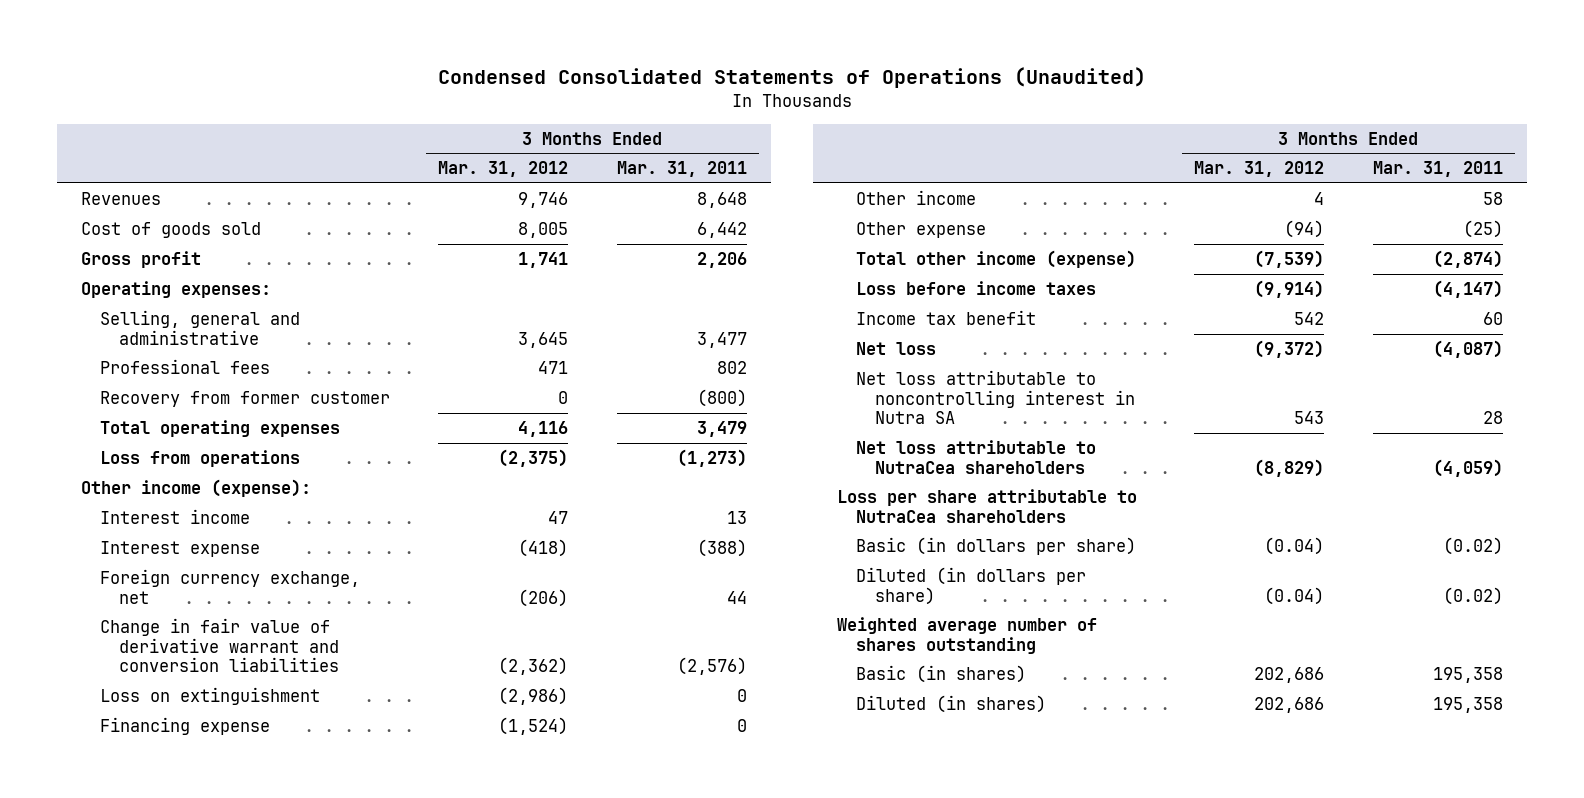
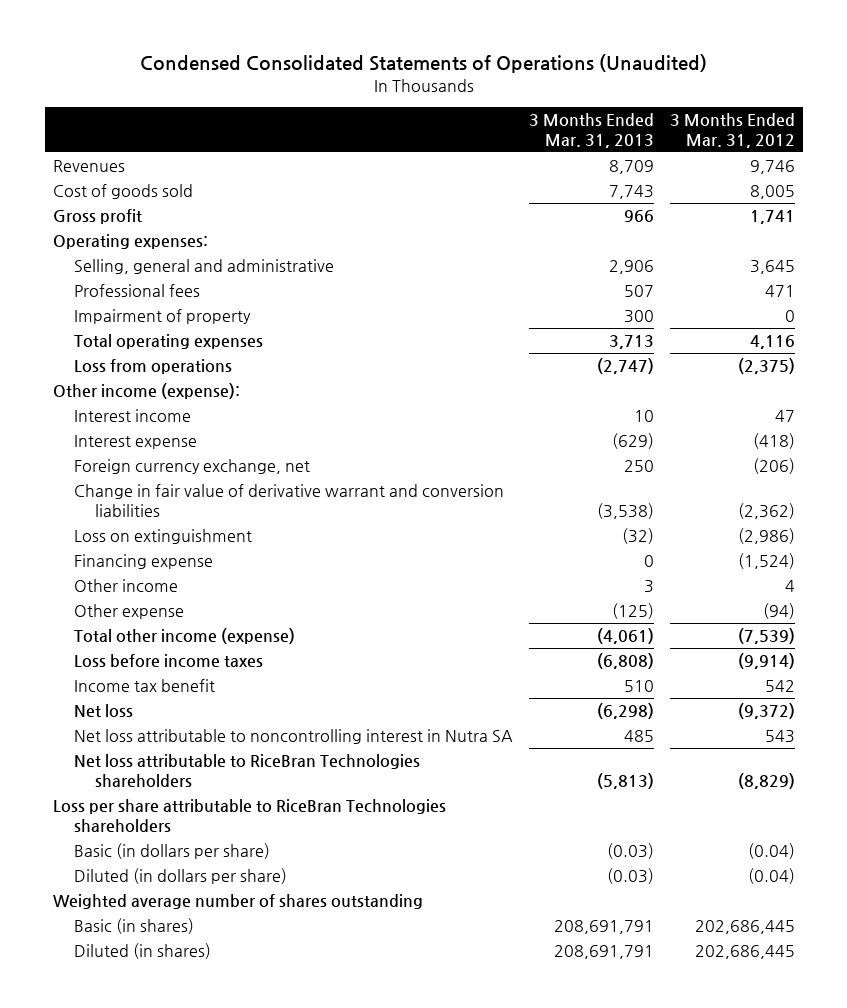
- | 3 Months Ended Mar. 31, 2012 | 3 Months Ended Mar. 31, 2011
+ | 3 Months Ended Mar. 31, 2013 | 3 Months Ended Mar. 31, 2012
- Recovery from former customer | 0 | (800)
+ Impairment of property | 300 | 0
- Net loss attributable to NutraCea shareholders | (8,829) | (4,059)
- Loss per share attributable to NutraCea shareholders
+ Net loss attributable to RiceBran Technologies shareholders | (5,813) | (8,829)
+ Loss per share attributable to RiceBran Technologies shareholders
- Basic (in shares) | 202,686 | 195,358
- Diluted (in shares) | 202,686 | 195,358
+ Basic (in shares) | 208,691,791 | 202,686,445
+ Diluted (in shares) | 208,691,791 | 202,686,445

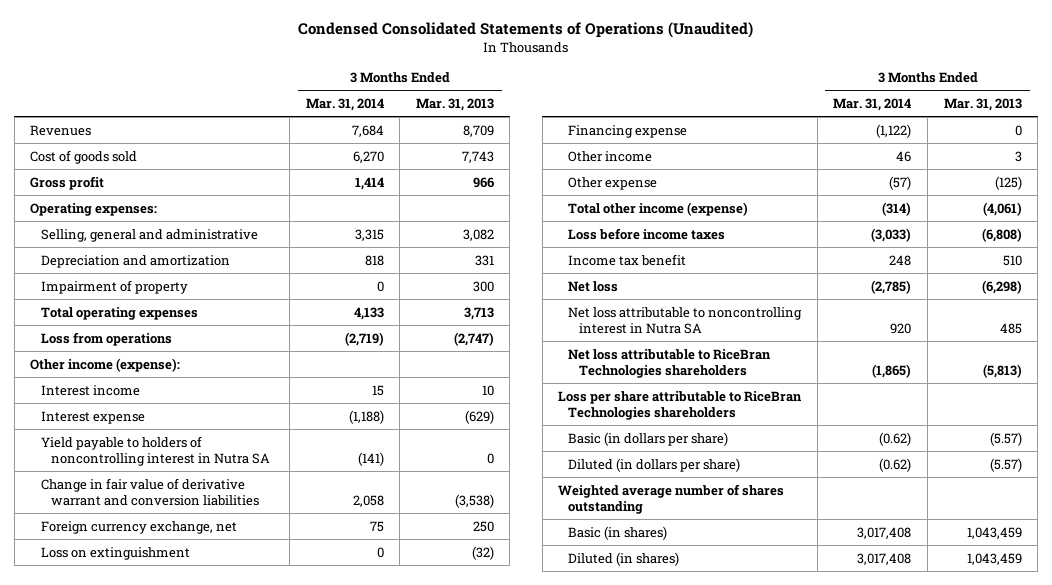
- | 3 Months Ended Mar. 31, 2013 | 3 Months Ended Mar. 31, 2012
+ | 3 Months Ended Mar. 31, 2014 | 3 Months Ended Mar. 31, 2013
- Selling, general and administrative | 2,906 | 3,645
- Professional fees | 507 | 471
+ Selling, general and administrative | 3,315 | 3,082
+ Depreciation and amortization | 818 | 331
+ Yield payable to holders of noncontrolling interest in Nutra SA | (141) | 0
moved down: Foreign currency exchange, net | 75 | 250
- Basic (in dollars per share) | (0.03) | (0.04)
- Diluted (in dollars per share) | (0.03) | (0.04)
+ Basic (in dollars per share) | (0.62) | (5.57)
+ Diluted (in dollars per share) | (0.62) | (5.57)
- Basic (in shares) | 208,691,791 | 202,686,445
- Diluted (in shares) | 208,691,791 | 202,686,445
+ Basic (in shares) | 3,017,408 | 1,043,459
+ Diluted (in shares) | 3,017,408 | 1,043,459

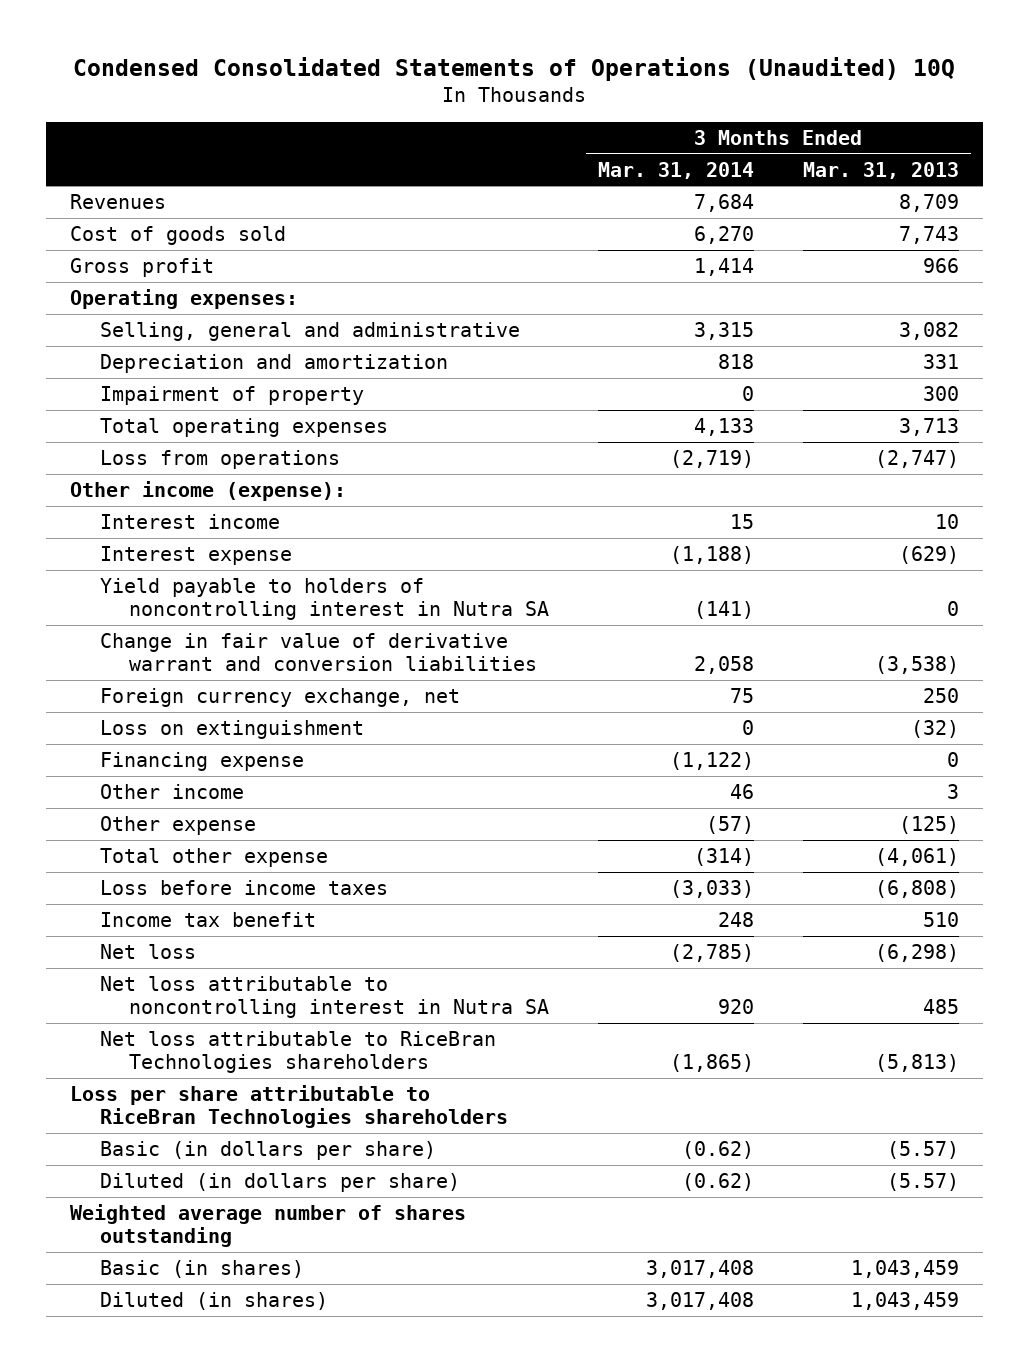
- Condensed Consolidated Statements of Operations (Unaudited)
+ Condensed Consolidated Statements of Operations (Unaudited) 10Q
- Total other income (expense) | (314) | (4,061)
+ Total other expense | (314) | (4,061)

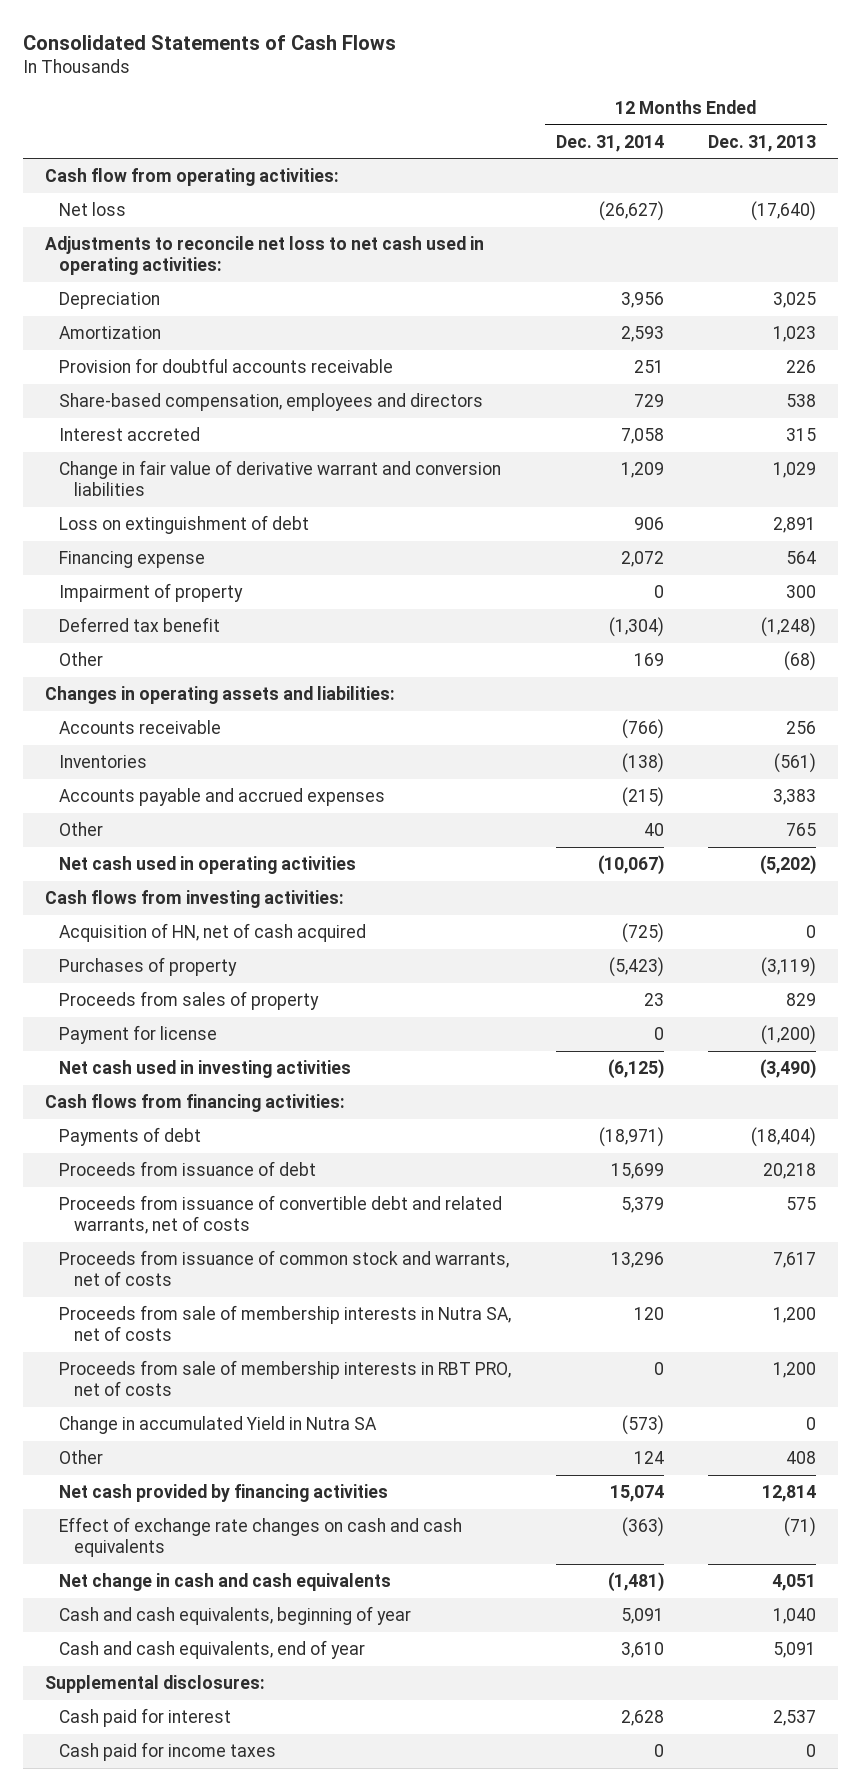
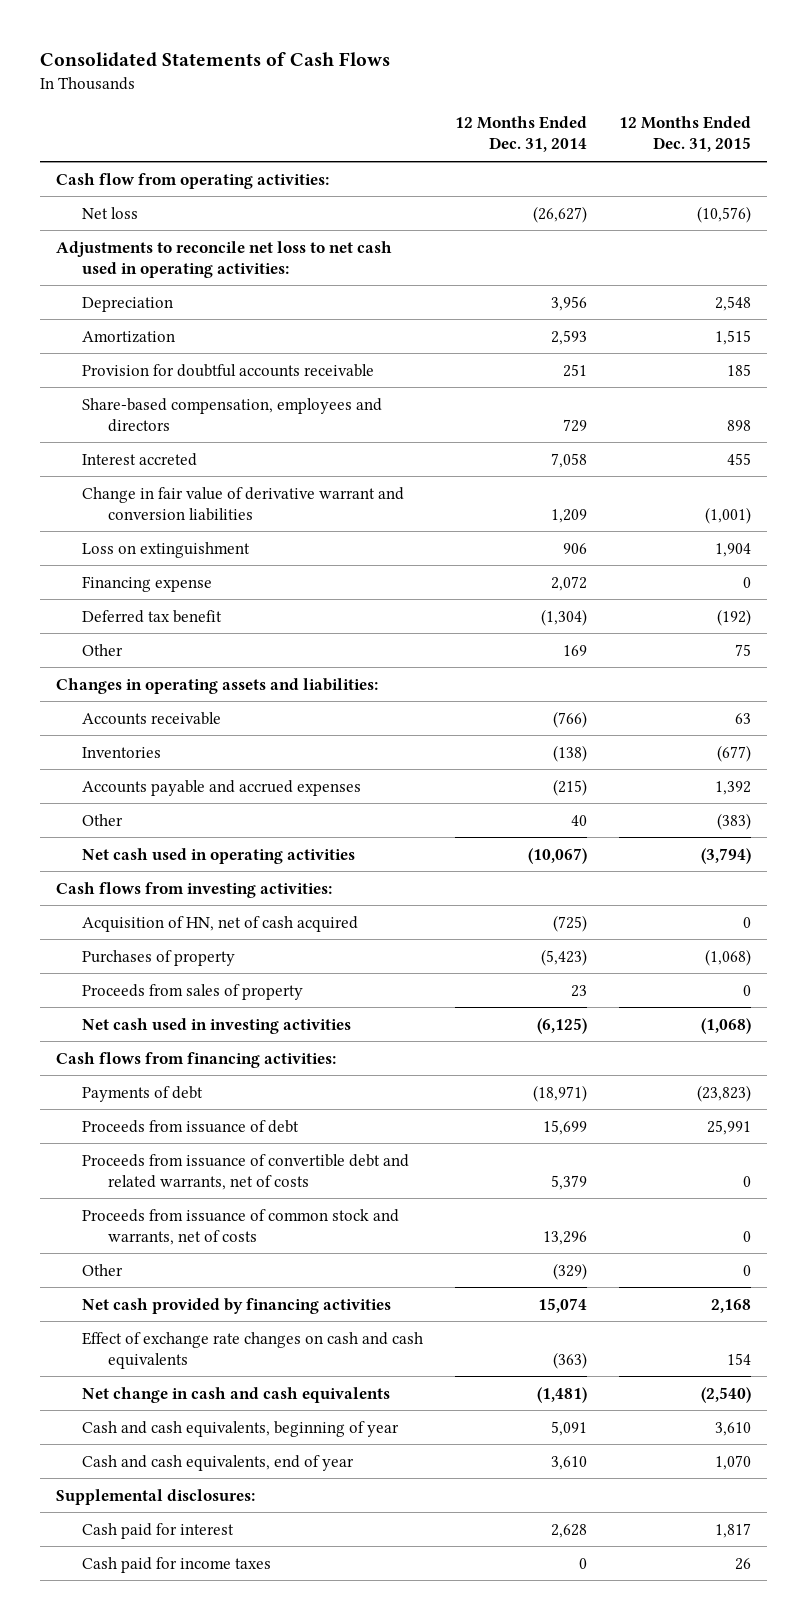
- | 12 Months Ended Dec. 31, 2014 | 12 Months Ended Dec. 31, 2013
+ | 12 Months Ended Dec. 31, 2014 | 12 Months Ended Dec. 31, 2015
- Loss on extinguishment of debt | 906 | 2,891
+ Loss on extinguishment | 906 | 1,904
- Impairment of property | 0 | 300
- Payment for license | 0 | (1,200)
- Proceeds from sale of membership interests in Nutra SA, net of costs | 120 | 1,200
- Proceeds from sale of membership interests in RBT PRO, net of costs | 0 | 1,200
- Change in accumulated Yield in Nutra SA | (573) | 0
- Other | 124 | 408
+ Other | (329) | 0

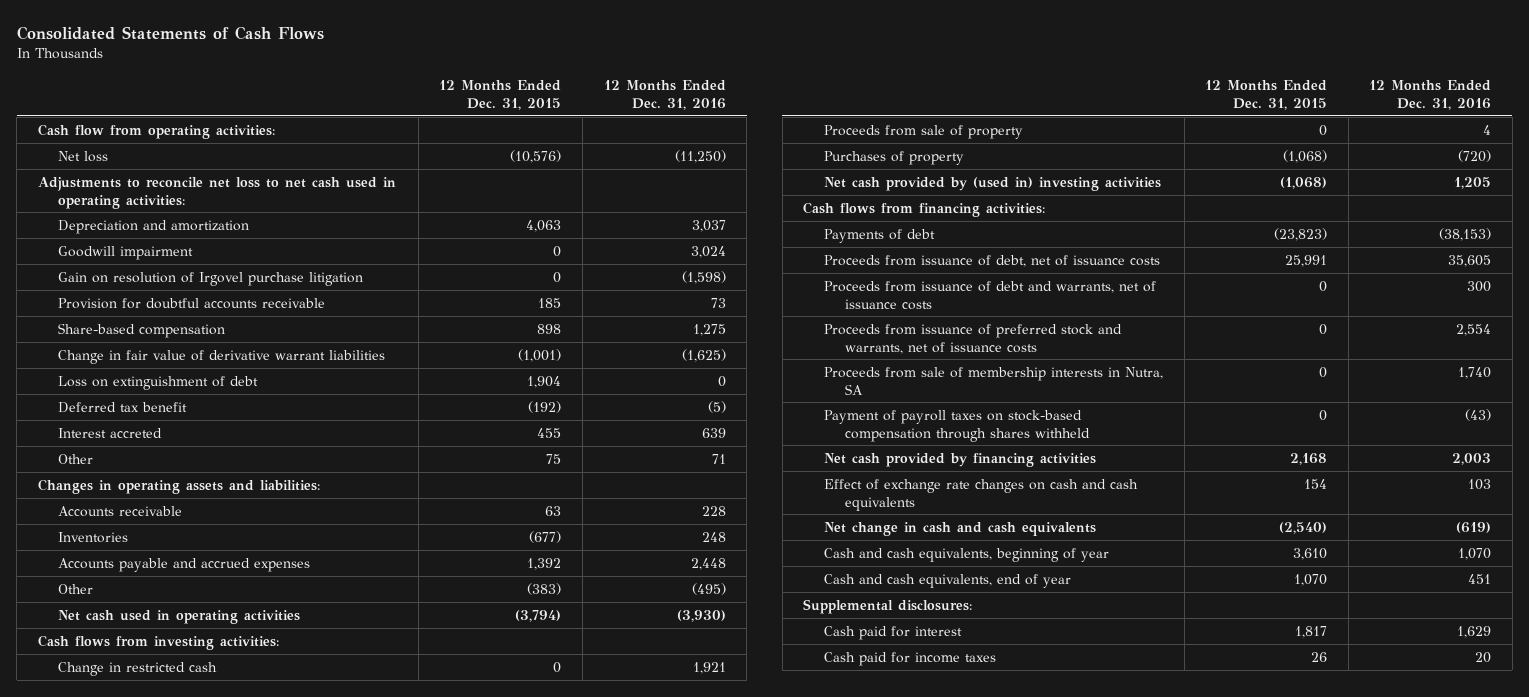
- | 12 Months Ended Dec. 31, 2014 | 12 Months Ended Dec. 31, 2015
+ | 12 Months Ended Dec. 31, 2015 | 12 Months Ended Dec. 31, 2016
- Depreciation | 3,956 | 2,548
- Amortization | 2,593 | 1,515
+ Depreciation and amortization | 4,063 | 3,037
+ Goodwill impairment | 0 | 3,024
+ Gain on resolution of Irgovel purchase litigation | 0 | (1,598)
- Share-based compensation, employees and directors | 729 | 898
- Change in fair value of derivative warrant and conversion liabilities | 1,209 | (1,001)
- Loss on extinguishment | 906 | 1,904
- Financing expense | 2,072 | 0
+ Share-based compensation | 898 | 1,275
+ Change in fair value of derivative warrant liabilities | (1,001) | (1,625)
+ Loss on extinguishment of debt | 1,904 | 0
moved down: Interest accreted | 455 | 639
- Acquisition of HN, net of cash acquired | (725) | 0
+ Change in restricted cash | 0 | 1,921
+ Proceeds from sale of property | 0 | 4
- Proceeds from sales of property | 23 | 0
- Net cash used in investing activities | (6,125) | (1,068)
+ Net cash provided by (used in) investing activities | (1,068) | 1,205
- Proceeds from issuance of debt | 15,699 | 25,991
- Proceeds from issuance of convertible debt and related warrants, net of costs | 5,379 | 0
- Proceeds from issuance of common stock and warrants, net of costs | 13,296 | 0
- Other | (329) | 0
+ Proceeds from issuance of debt, net of issuance costs | 25,991 | 35,605
+ Proceeds from issuance of debt and warrants, net of issuance costs | 0 | 300
+ Proceeds from issuance of preferred stock and warrants, net of issuance costs | 0 | 2,554
+ Proceeds from sale of membership interests in Nutra, SA | 0 | 1,740
+ Payment of payroll taxes on stock-based compensation through shares withheld | 0 | (43)

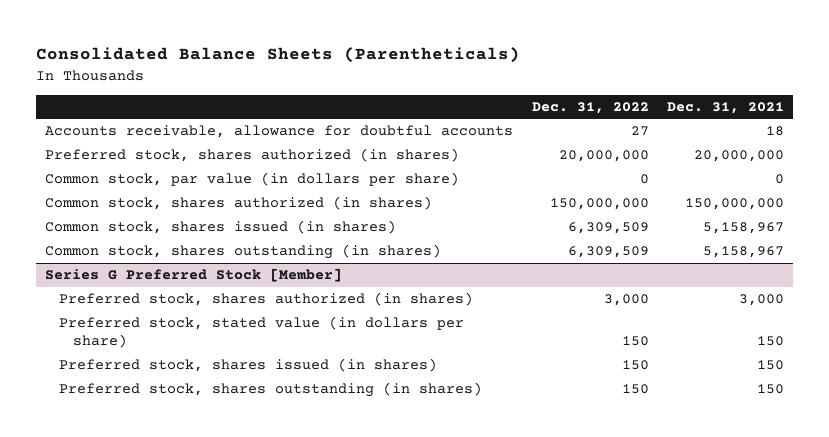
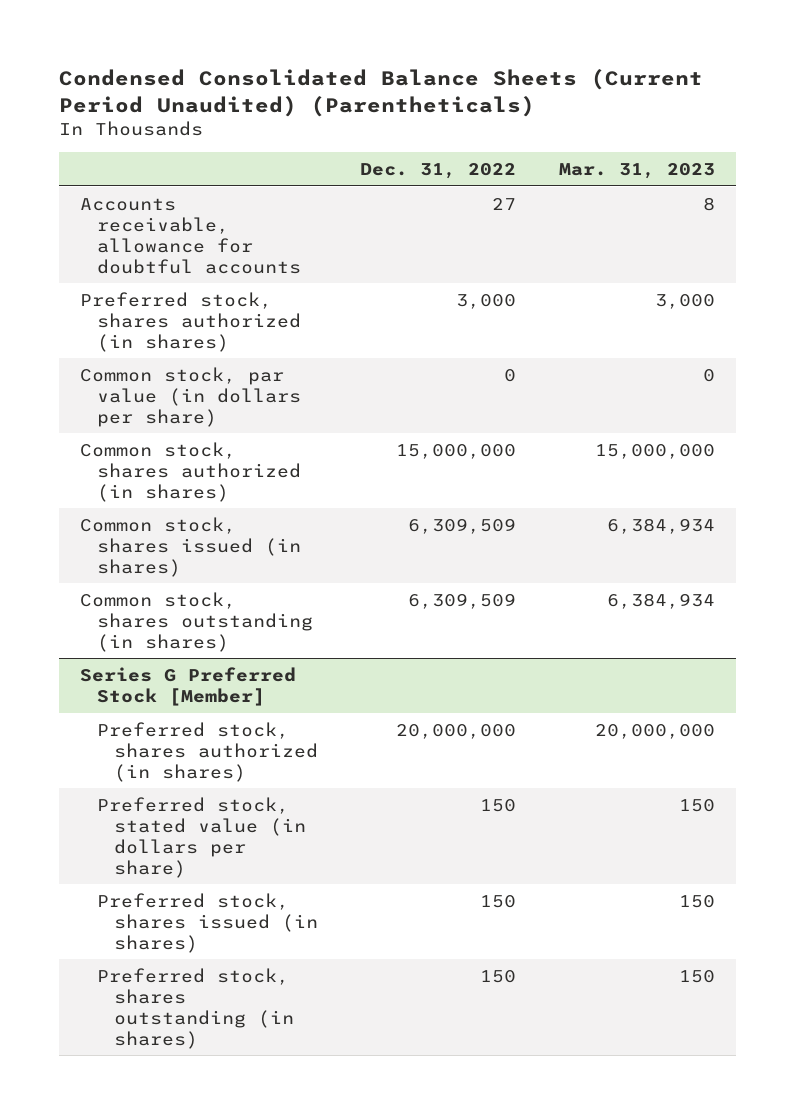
- Consolidated Balance Sheets (Parentheticals)
+ Condensed Consolidated Balance Sheets (Current Period Unaudited) (Parentheticals)
- | Dec. 31, 2022 | Dec. 31, 2021
+ | Dec. 31, 2022 | Mar. 31, 2023
- Preferred stock, shares authorized (in shares) | 20,000,000 | 20,000,000
+ Preferred stock, shares authorized (in shares) | 3,000 | 3,000
- Common stock, shares authorized (in shares) | 150,000,000 | 150,000,000
+ Common stock, shares authorized (in shares) | 15,000,000 | 15,000,000
@ Series G Preferred Stock [Member]
- Preferred stock, shares authorized (in shares) | 3,000 | 3,000
+ Preferred stock, shares authorized (in shares) | 20,000,000 | 20,000,000

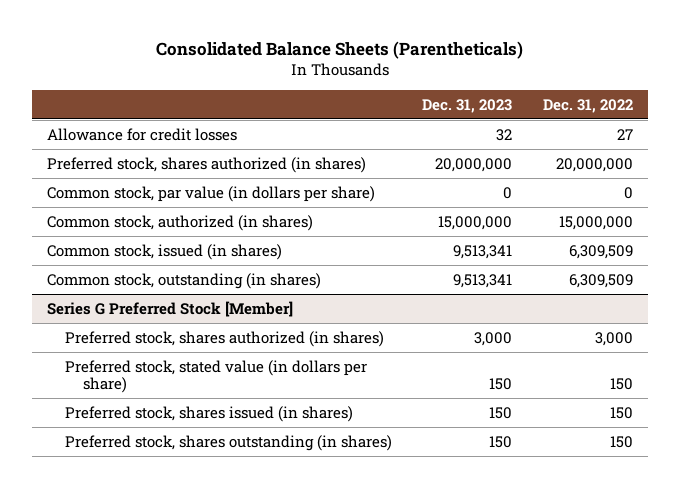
- Condensed Consolidated Balance Sheets (Current Period Unaudited) (Parentheticals)
+ Consolidated Balance Sheets (Parentheticals)
- | Dec. 31, 2022 | Mar. 31, 2023
+ | Dec. 31, 2023 | Dec. 31, 2022
- Accounts receivable, allowance for doubtful accounts | 27 | 8
- Preferred stock, shares authorized (in shares) | 3,000 | 3,000
+ Allowance for credit losses | 32 | 27
+ Preferred stock, shares authorized (in shares) | 20,000,000 | 20,000,000
- Common stock, shares authorized (in shares) | 15,000,000 | 15,000,000
- Common stock, shares issued (in shares) | 6,309,509 | 6,384,934
- Common stock, shares outstanding (in shares) | 6,309,509 | 6,384,934
+ Common stock, authorized (in shares) | 15,000,000 | 15,000,000
+ Common stock, issued (in shares) | 9,513,341 | 6,309,509
+ Common stock, outstanding (in shares) | 9,513,341 | 6,309,509
@ Series G Preferred Stock [Member]
- Preferred stock, shares authorized (in shares) | 20,000,000 | 20,000,000
+ Preferred stock, shares authorized (in shares) | 3,000 | 3,000

